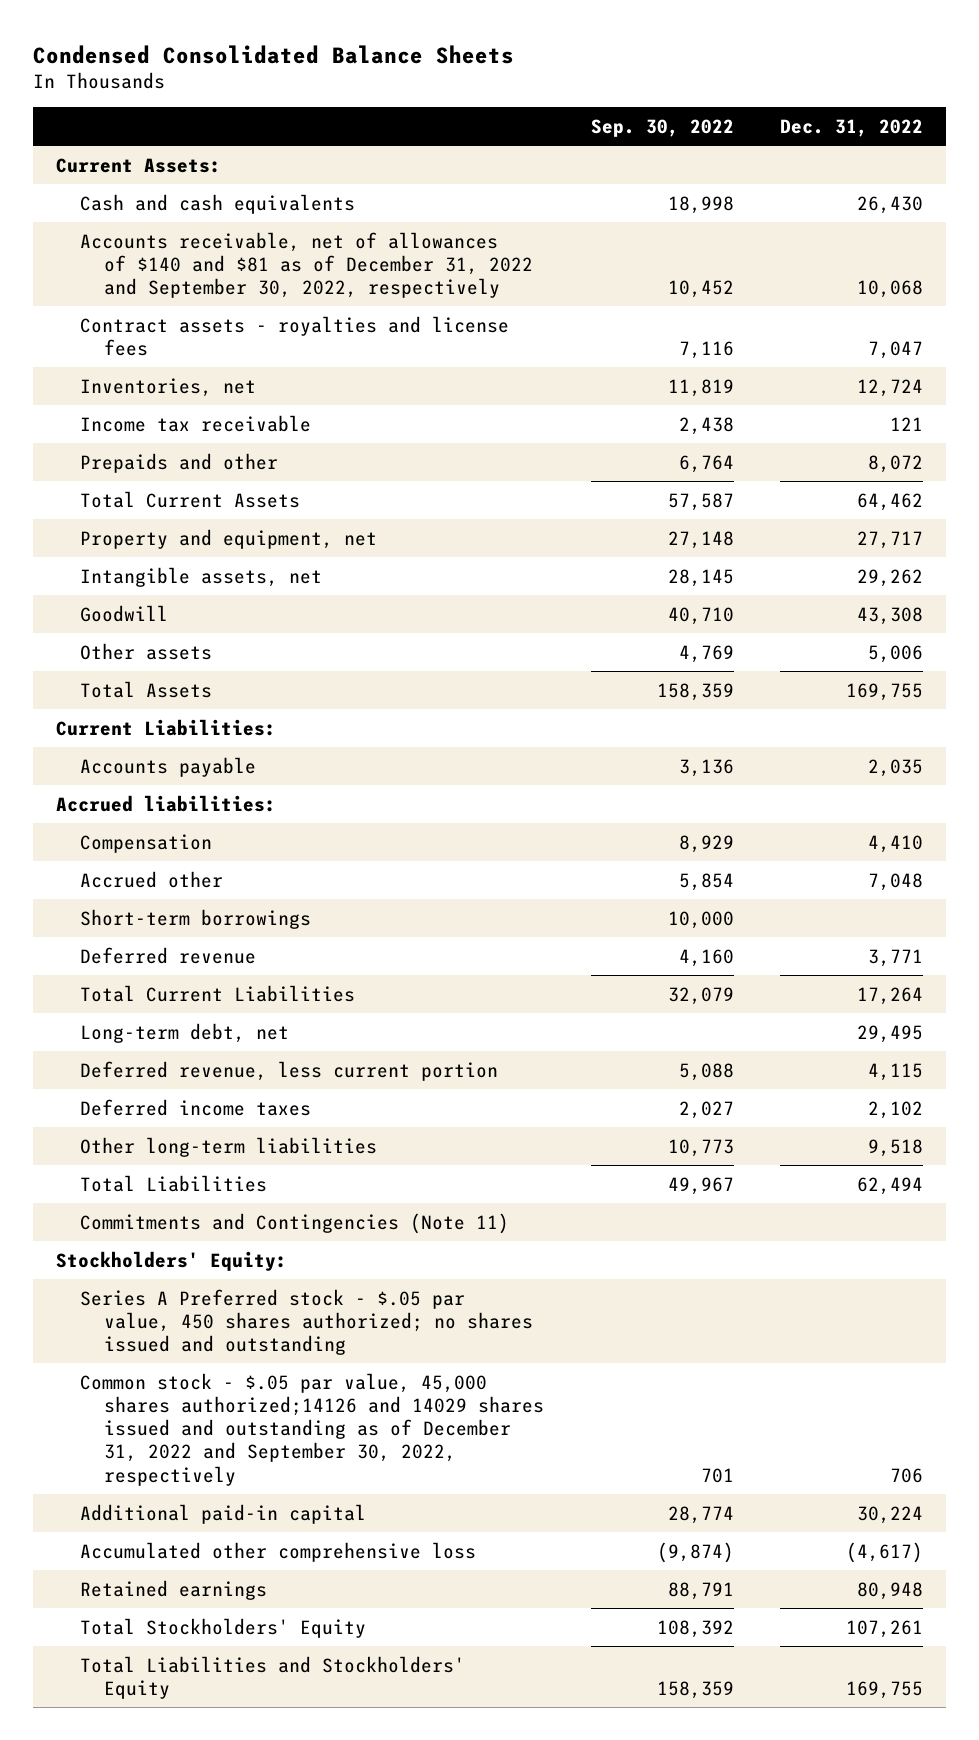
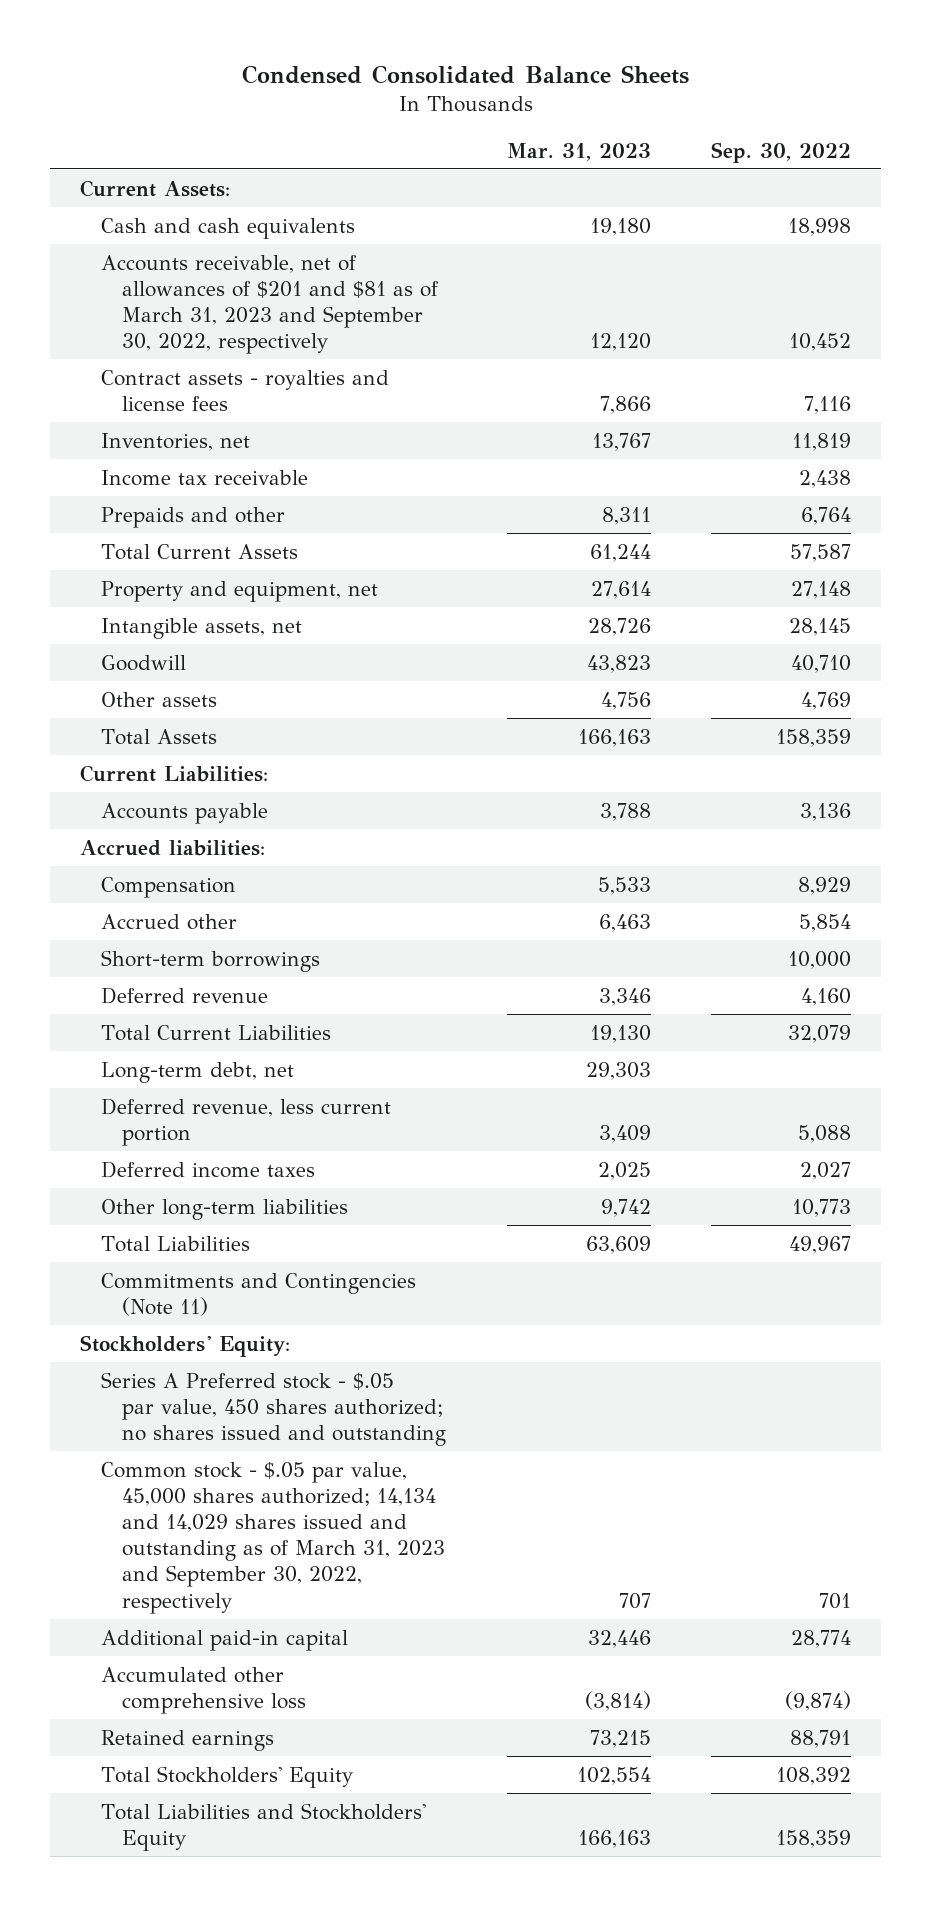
- | Sep. 30, 2022 | Dec. 31, 2022
+ | Mar. 31, 2023 | Sep. 30, 2022
- Accounts receivable, net of allowances of $140 and $81 as of December 31, 2022 and September 30, 2022, respectively | 10,452 | 10,068
+ Accounts receivable, net of allowances of $201 and $81 as of March 31, 2023 and September 30, 2022, respectively | 12,120 | 10,452
- Common stock - $.05 par value, 45,000 shares authorized;14126 and 14029 shares issued and outstanding as of December 31, 2022 and September 30, 2022, respectively | 701 | 706
+ Common stock - $.05 par value, 45,000 shares authorized; 14,134 and 14,029 shares issued and outstanding as of March 31, 2023 and September 30, 2022, respectively | 707 | 701

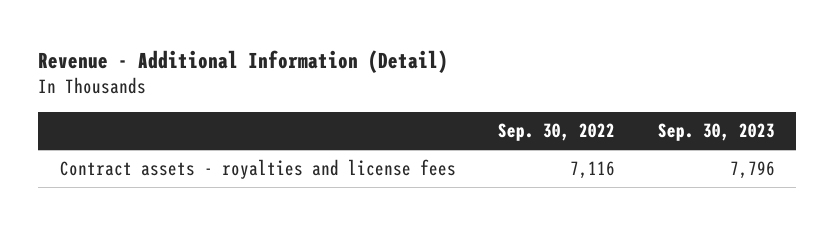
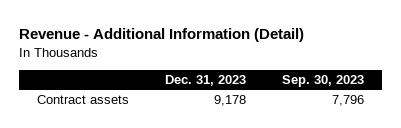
- | Sep. 30, 2022 | Sep. 30, 2023
+ | Dec. 31, 2023 | Sep. 30, 2023
- Contract assets - royalties and license fees | 7,116 | 7,796
+ Contract assets | 9,178 | 7,796

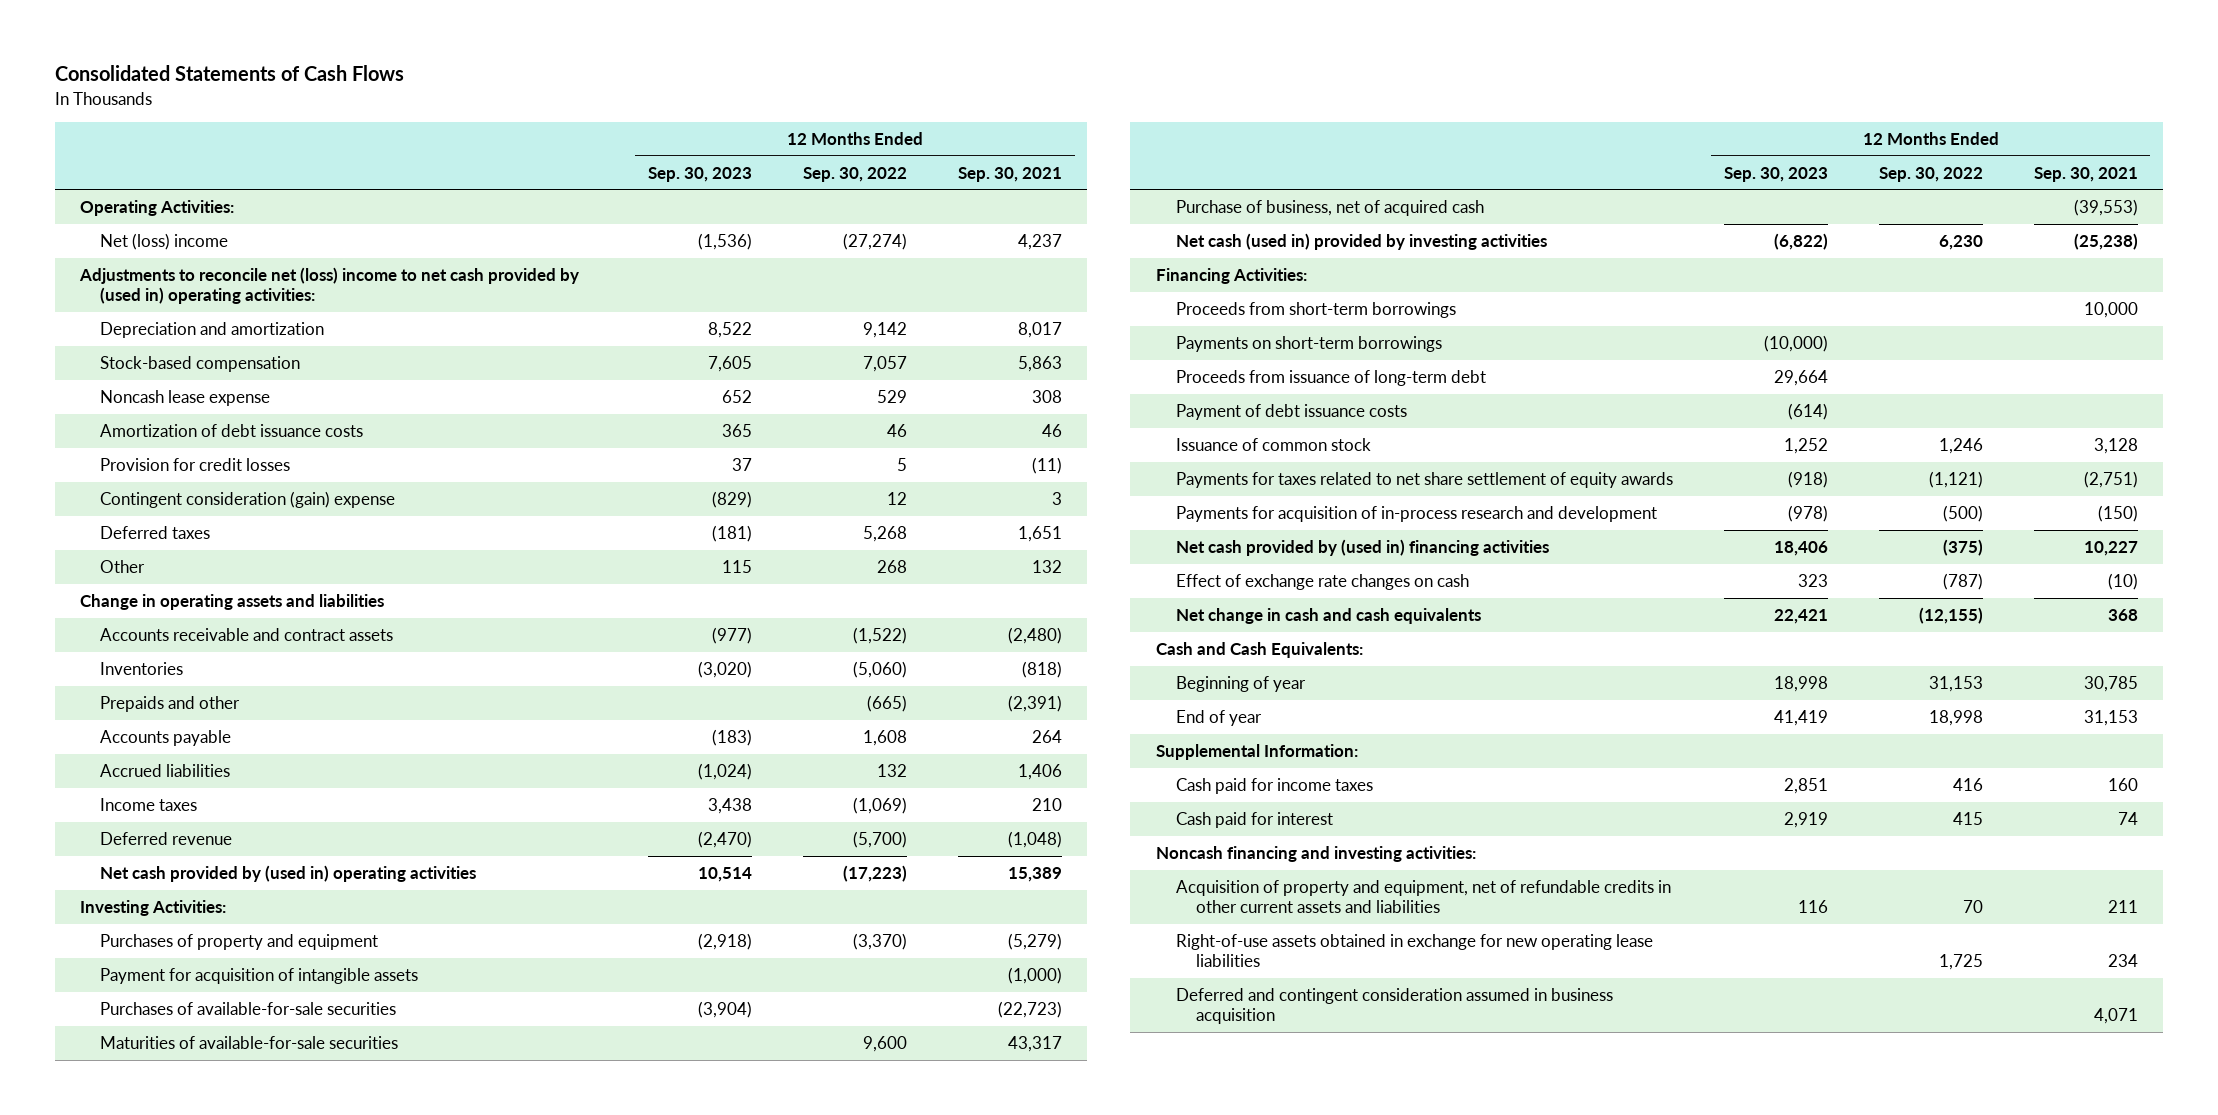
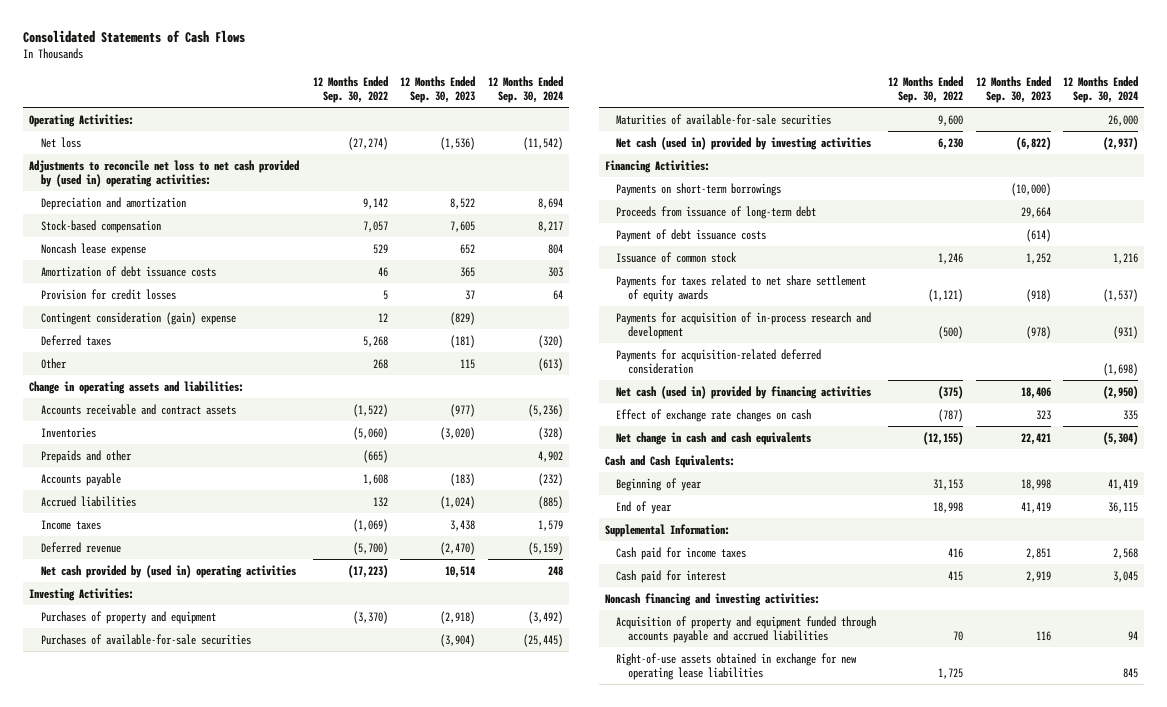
- | 12 Months Ended Sep. 30, 2023 | 12 Months Ended Sep. 30, 2022 | 12 Months Ended Sep. 30, 2021
+ | 12 Months Ended Sep. 30, 2022 | 12 Months Ended Sep. 30, 2023 | 12 Months Ended Sep. 30, 2024
- Net (loss) income | (1,536) | (27,274) | 4,237
- Adjustments to reconcile net (loss) income to net cash provided by (used in) operating activities:
+ Net loss | (27,274) | (1,536) | (11,542)
+ Adjustments to reconcile net loss to net cash provided by (used in) operating activities:
- Change in operating assets and liabilities
+ Change in operating assets and liabilities:
- Payment for acquisition of intangible assets | | | (1,000)
- Purchase of business, net of acquired cash | | | (39,553)
- Proceeds from short-term borrowings | | | 10,000
- Net cash provided by (used in) financing activities | 18,406 | (375) | 10,227
+ Payments for acquisition-related deferred consideration | | | (1,698)
+ Net cash (used in) provided by financing activities | (375) | 18,406 | (2,950)
- Acquisition of property and equipment, net of refundable credits in other current assets and liabilities | 116 | 70 | 211
+ Acquisition of property and equipment funded through accounts payable and accrued liabilities | 70 | 116 | 94
- Deferred and contingent consideration assumed in business acquisition | | | 4,071

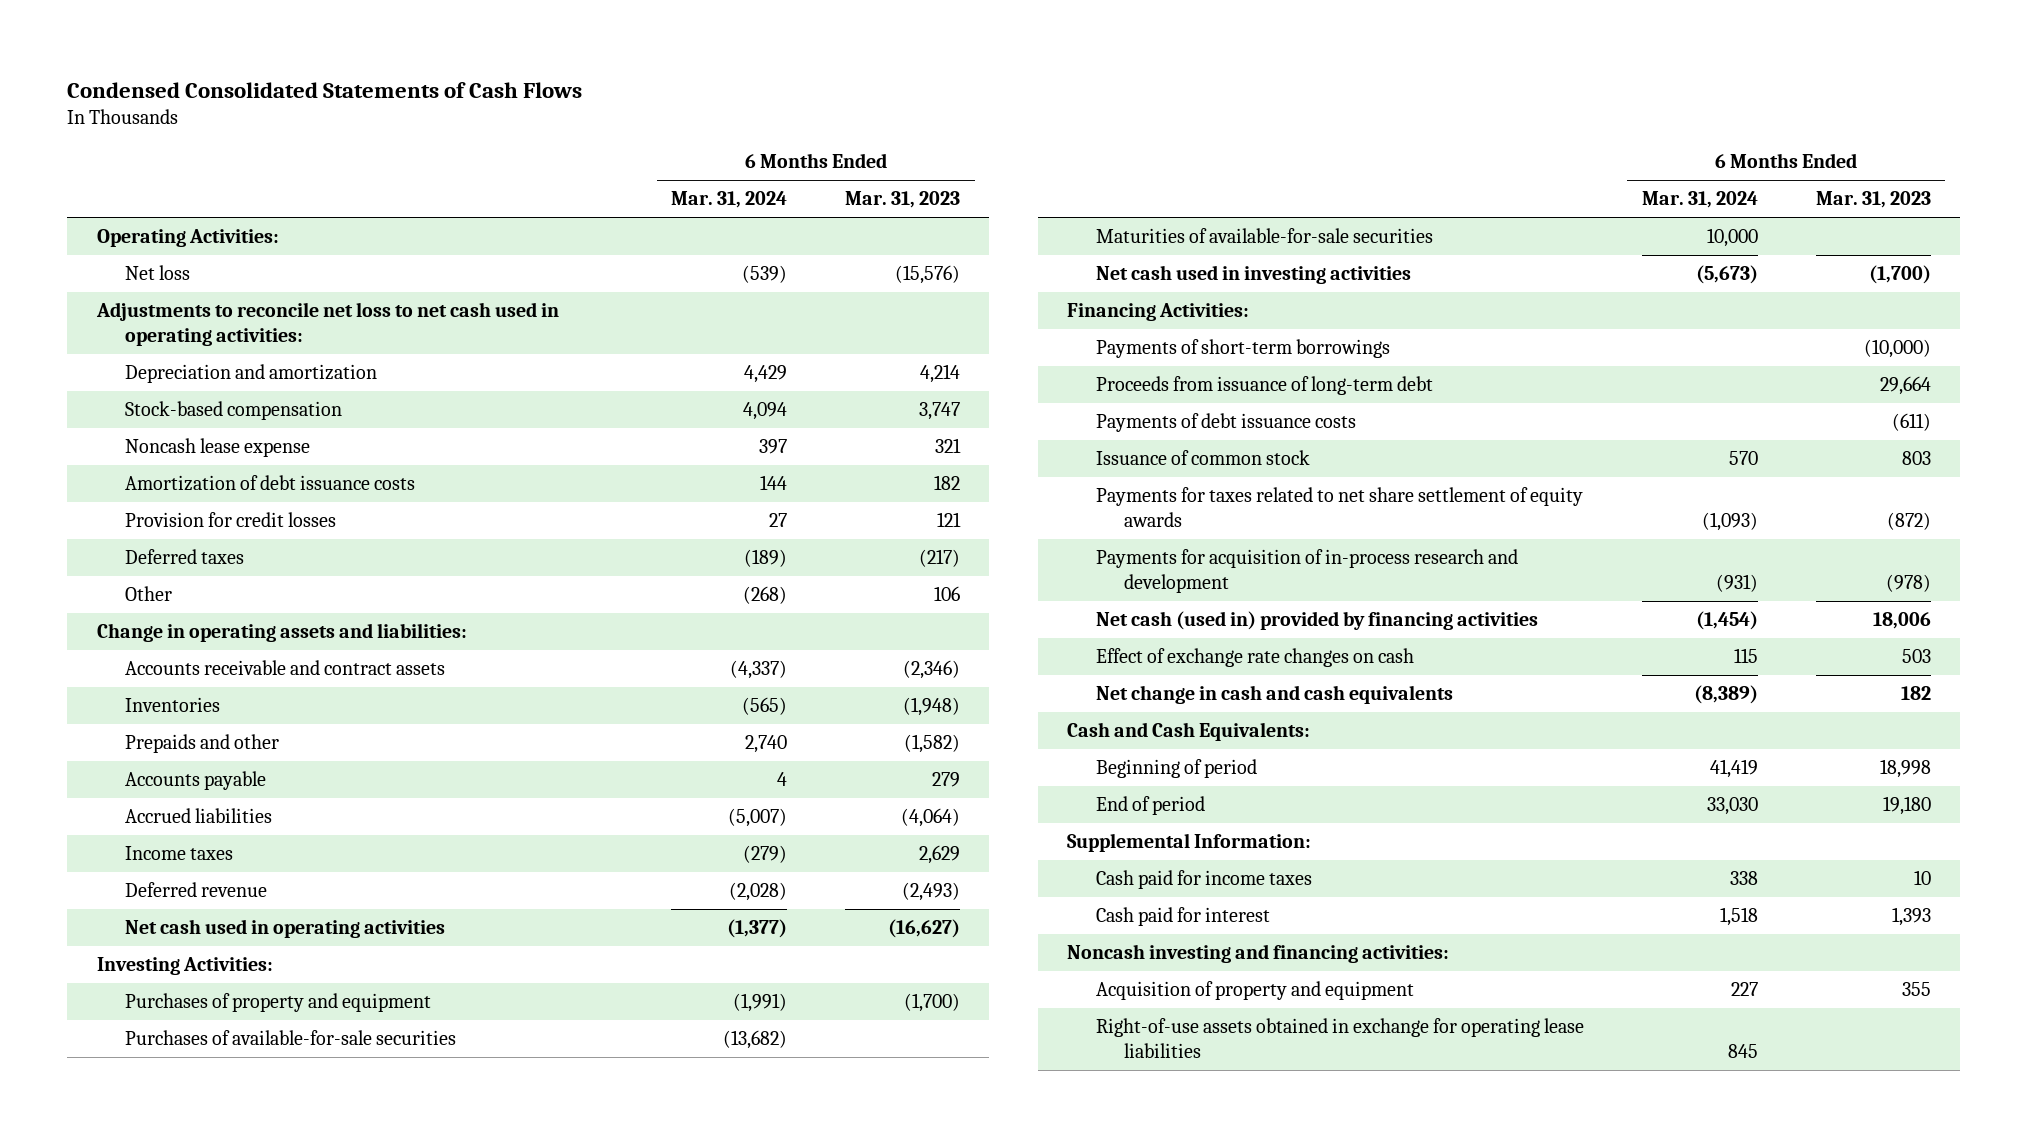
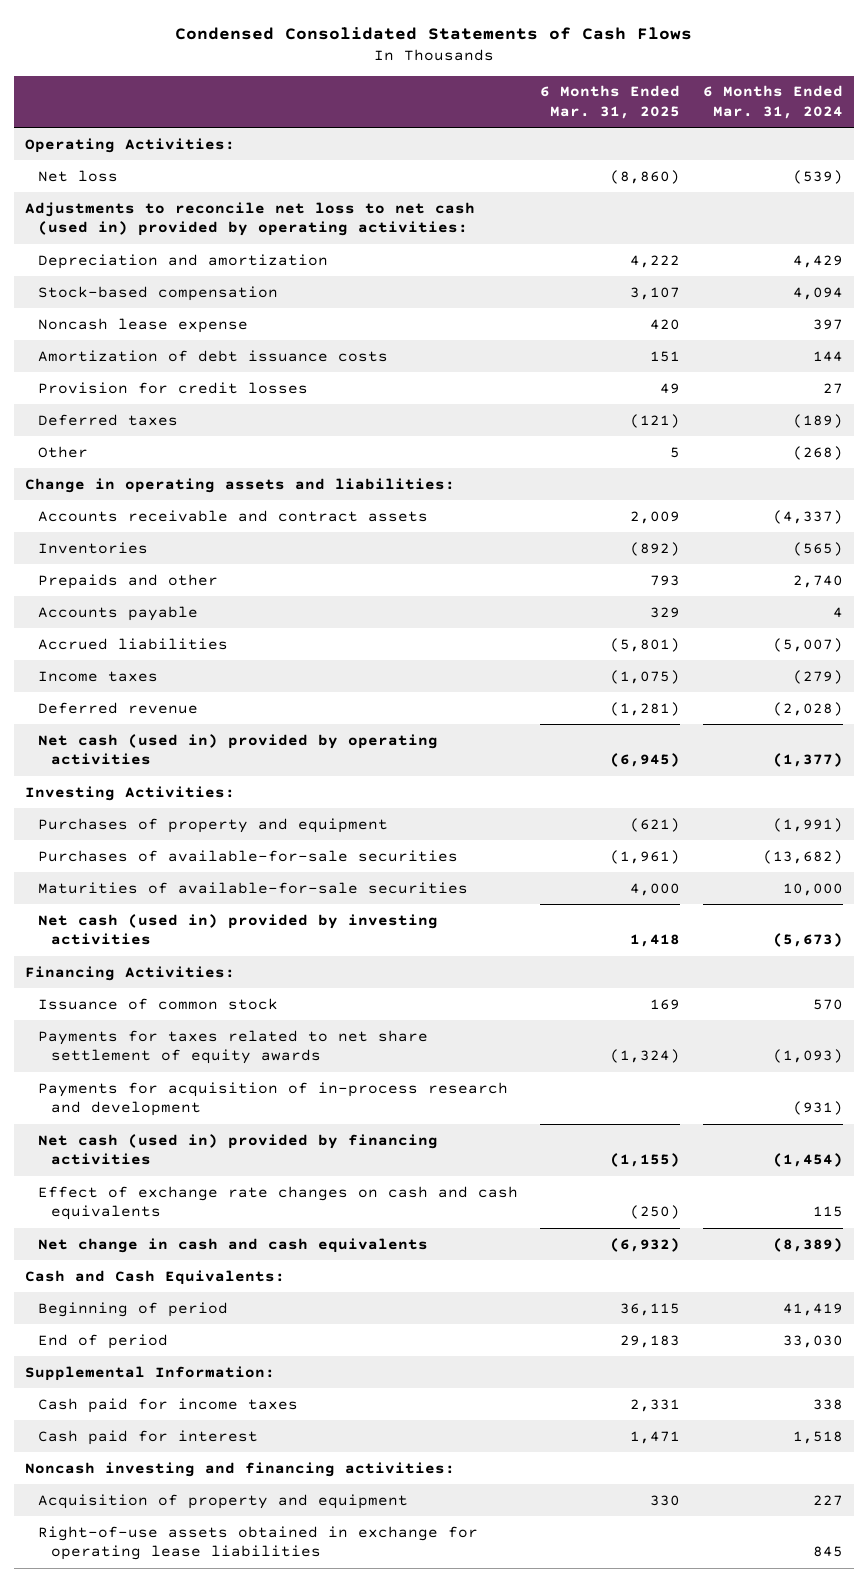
- | 6 Months Ended Mar. 31, 2024 | 6 Months Ended Mar. 31, 2023
+ | 6 Months Ended Mar. 31, 2025 | 6 Months Ended Mar. 31, 2024
- Adjustments to reconcile net loss to net cash used in operating activities:
+ Adjustments to reconcile net loss to net cash (used in) provided by operating activities:
- Net cash used in operating activities | (1,377) | (16,627)
+ Net cash (used in) provided by operating activities | (6,945) | (1,377)
- Net cash used in investing activities | (5,673) | (1,700)
+ Net cash (used in) provided by investing activities | 1,418 | (5,673)
- Payments of short-term borrowings | | (10,000)
- Proceeds from issuance of long-term debt | | 29,664
- Payments of debt issuance costs | | (611)
- Effect of exchange rate changes on cash | 115 | 503
+ Effect of exchange rate changes on cash and cash equivalents | (250) | 115

